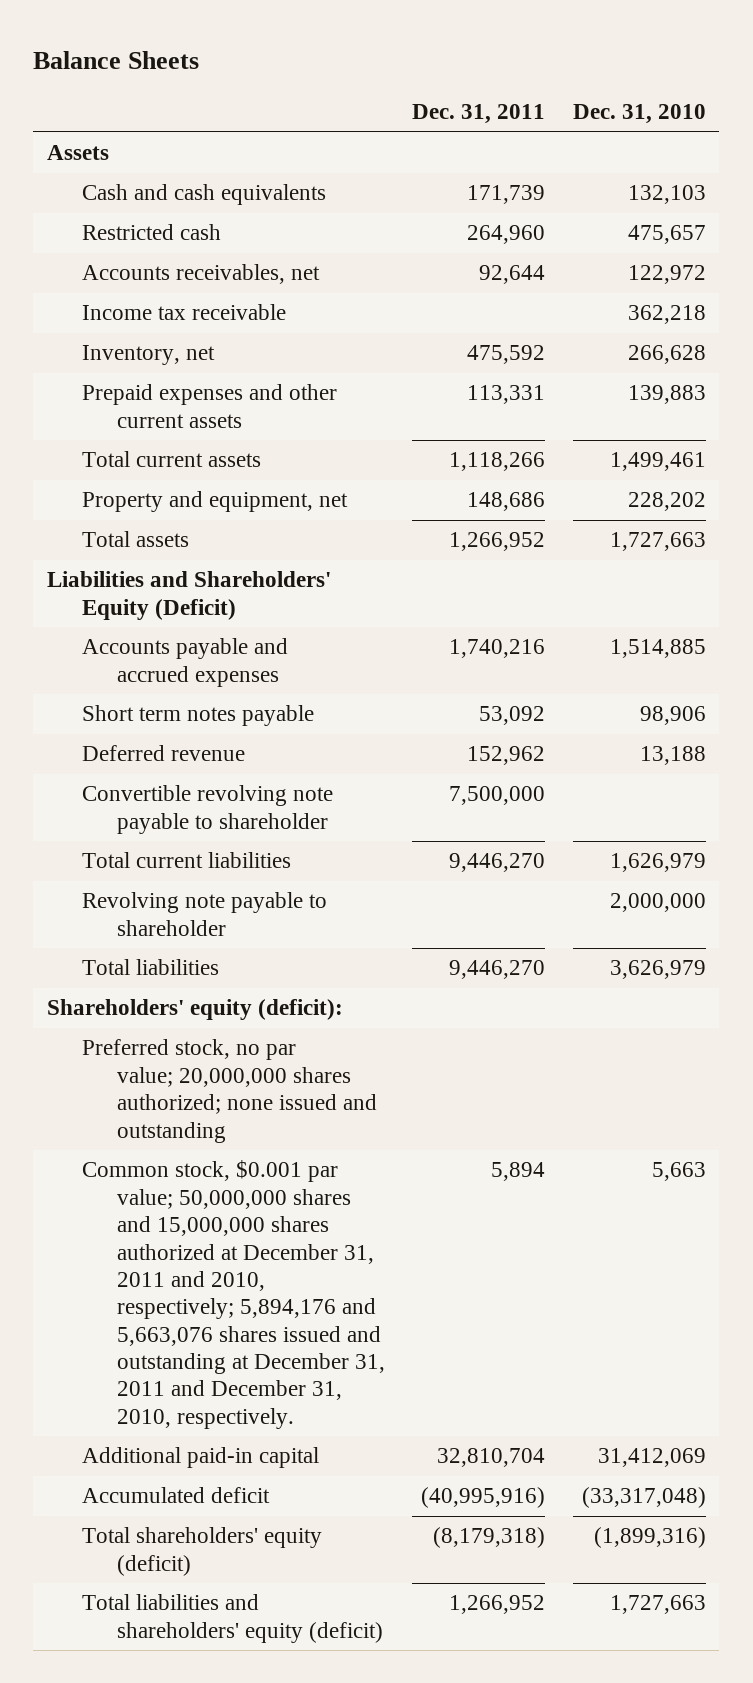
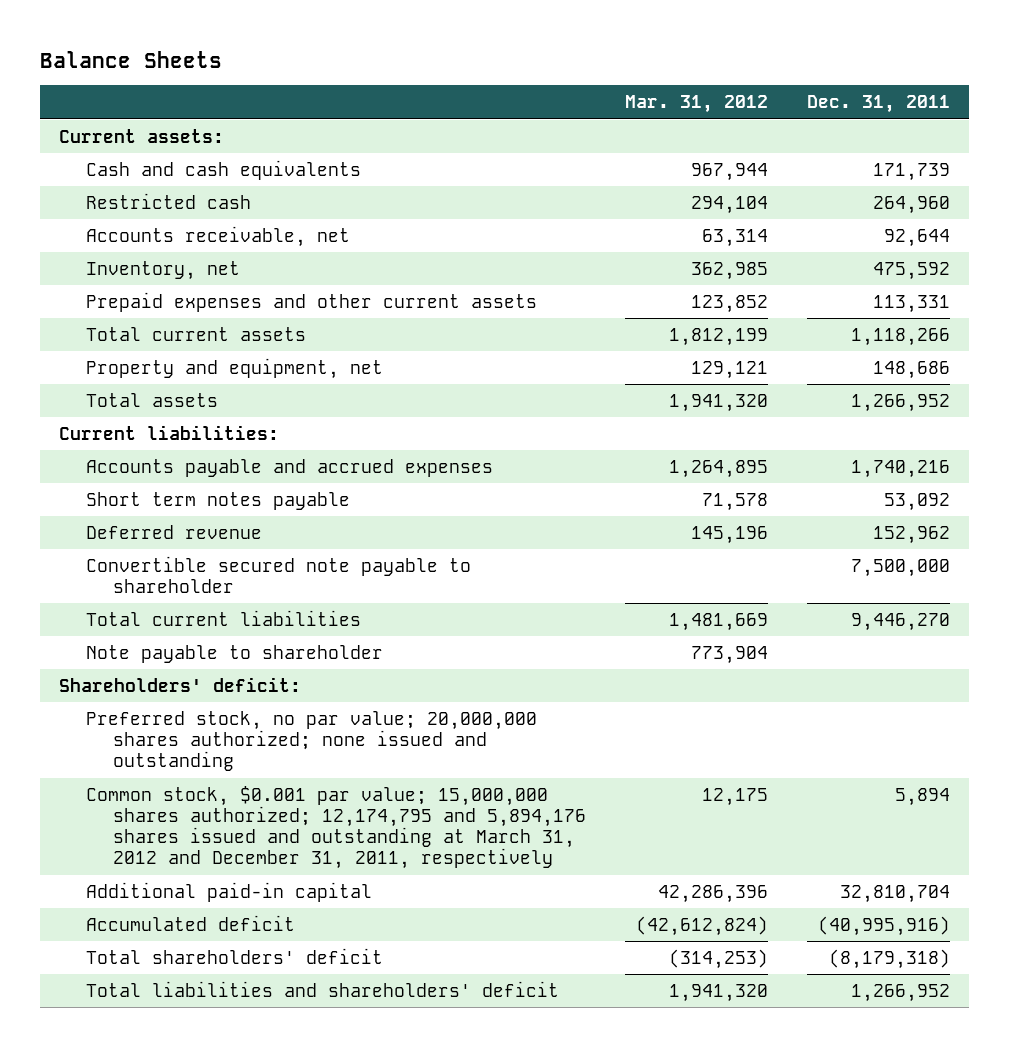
- | Dec. 31, 2011 | Dec. 31, 2010
+ | Mar. 31, 2012 | Dec. 31, 2011
- Assets
+ Current assets:
- Accounts receivables, net | 92,644 | 122,972
- Income tax receivable | | 362,218
+ Accounts receivable, net | 63,314 | 92,644
- Liabilities and Shareholders' Equity (Deficit)
+ Current liabilities:
- Convertible revolving note payable to shareholder | 7,500,000 |
+ Convertible secured note payable to shareholder | | 7,500,000
- Revolving note payable to shareholder | | 2,000,000
- Total liabilities | 9,446,270 | 3,626,979
- Shareholders' equity (deficit):
+ Note payable to shareholder | 773,904 |
+ Shareholders' deficit:
- Common stock, $0.001 par value; 50,000,000 shares and 15,000,000 shares authorized at December 31, 2011 and 2010, respectively; 5,894,176 and 5,663,076 shares issued and outstanding at December 31, 2011 and December 31, 2010, respectively. | 5,894 | 5,663
+ Common stock, $0.001 par value; 15,000,000 shares authorized; 12,174,795 and 5,894,176 shares issued and outstanding at March 31, 2012 and December 31, 2011, respectively | 12,175 | 5,894
- Total shareholders' equity (deficit) | (8,179,318) | (1,899,316)
- Total liabilities and shareholders' equity (deficit) | 1,266,952 | 1,727,663
+ Total shareholders' deficit | (314,253) | (8,179,318)
+ Total liabilities and shareholders' deficit | 1,941,320 | 1,266,952

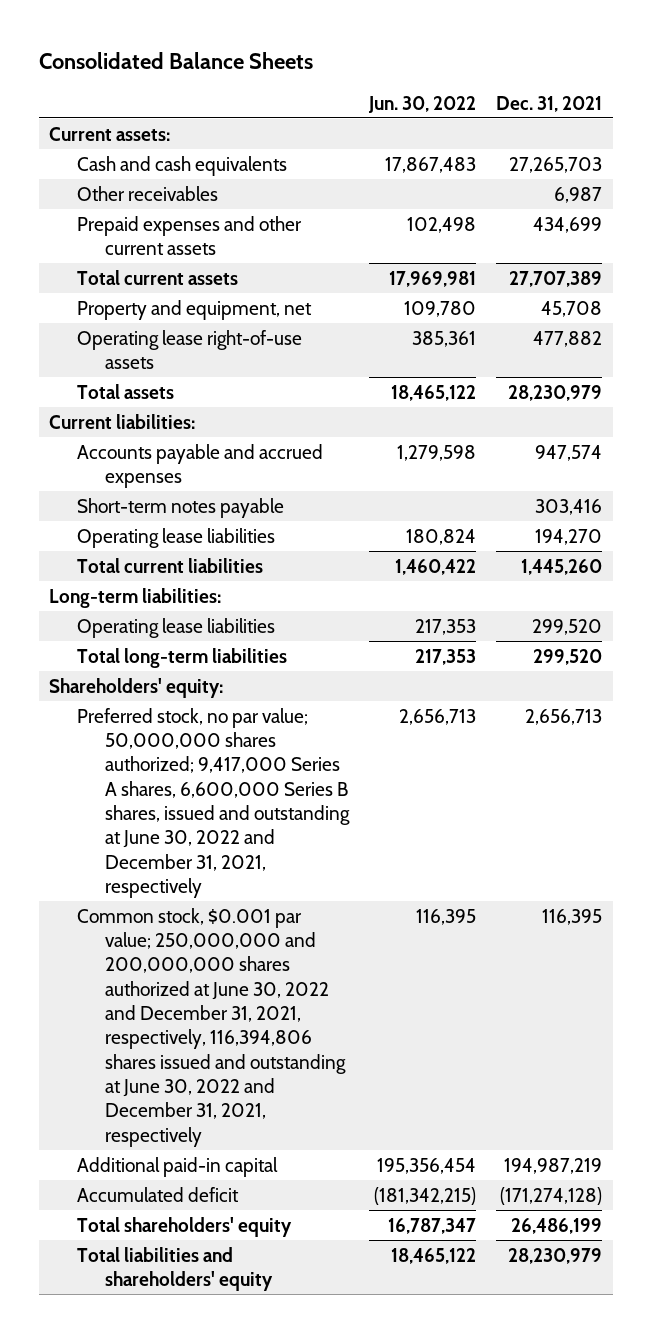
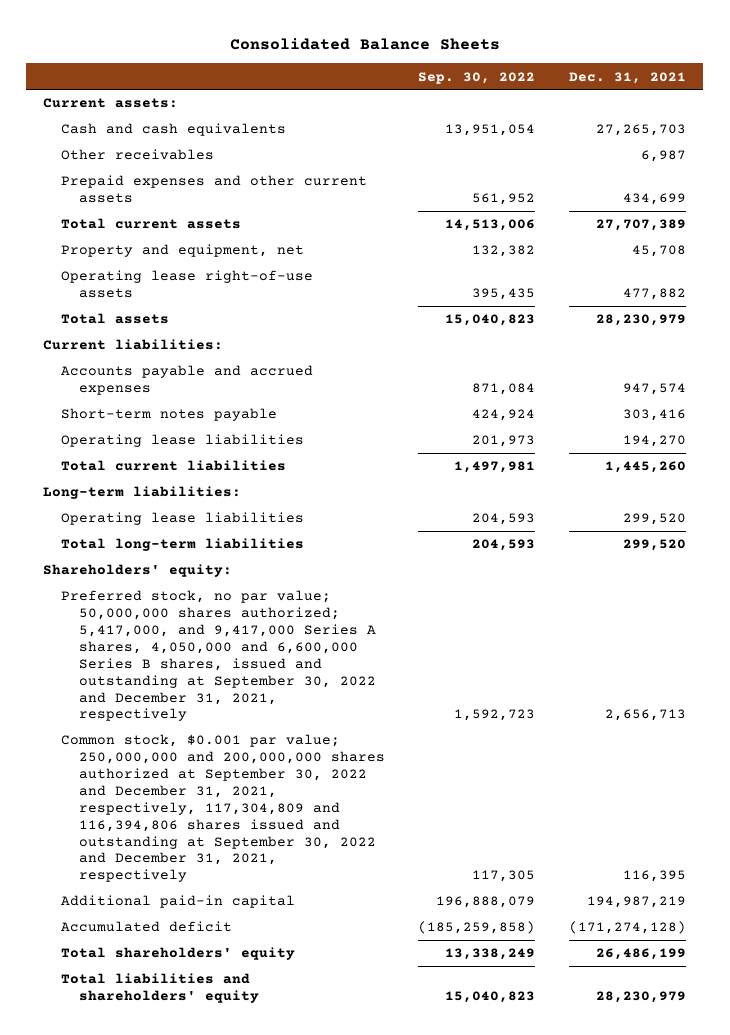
- | Jun. 30, 2022 | Dec. 31, 2021
+ | Sep. 30, 2022 | Dec. 31, 2021
- Preferred stock, no par value; 50,000,000 shares authorized; 9,417,000 Series A shares, 6,600,000 Series B shares, issued and outstanding at June 30, 2022 and December 31, 2021, respectively | 2,656,713 | 2,656,713
- Common stock, $0.001 par value; 250,000,000 and 200,000,000 shares authorized at June 30, 2022 and December 31, 2021, respectively, 116,394,806 shares issued and outstanding at June 30, 2022 and December 31, 2021, respectively | 116,395 | 116,395
+ Preferred stock, no par value; 50,000,000 shares authorized; 5,417,000, and 9,417,000 Series A shares, 4,050,000 and 6,600,000 Series B shares, issued and outstanding at September 30, 2022 and December 31, 2021, respectively | 1,592,723 | 2,656,713
+ Common stock, $0.001 par value; 250,000,000 and 200,000,000 shares authorized at September 30, 2022 and December 31, 2021, respectively, 117,304,809 and 116,394,806 shares issued and outstanding at September 30, 2022 and December 31, 2021, respectively | 117,305 | 116,395

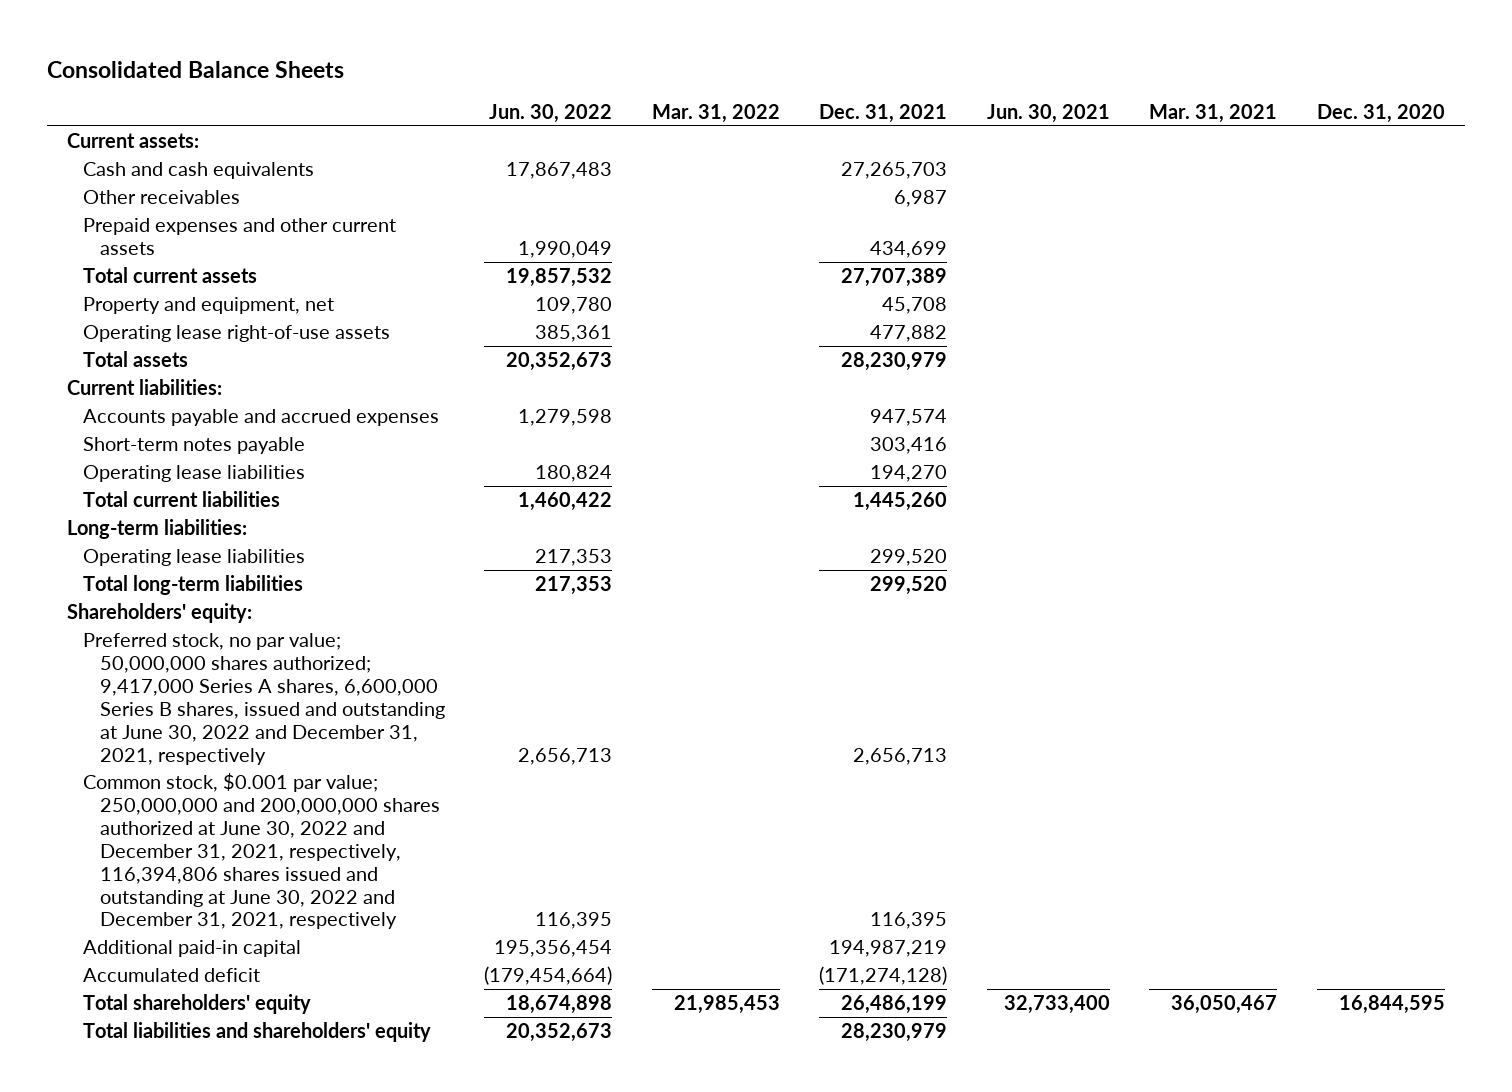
- | Sep. 30, 2022 | Dec. 31, 2021
+ | Jun. 30, 2022 | Mar. 31, 2022 | Dec. 31, 2021 | Jun. 30, 2021 | Mar. 31, 2021 | Dec. 31, 2020
- Preferred stock, no par value; 50,000,000 shares authorized; 5,417,000, and 9,417,000 Series A shares, 4,050,000 and 6,600,000 Series B shares, issued and outstanding at September 30, 2022 and December 31, 2021, respectively | 1,592,723 | 2,656,713
- Common stock, $0.001 par value; 250,000,000 and 200,000,000 shares authorized at September 30, 2022 and December 31, 2021, respectively, 117,304,809 and 116,394,806 shares issued and outstanding at September 30, 2022 and December 31, 2021, respectively | 117,305 | 116,395
+ Preferred stock, no par value; 50,000,000 shares authorized; 9,417,000 Series A shares, 6,600,000 Series B shares, issued and outstanding at June 30, 2022 and December 31, 2021, respectively | 2,656,713 | | 2,656,713 | | |
+ Common stock, $0.001 par value; 250,000,000 and 200,000,000 shares authorized at June 30, 2022 and December 31, 2021, respectively, 116,394,806 shares issued and outstanding at June 30, 2022 and December 31, 2021, respectively | 116,395 | | 116,395 | | |

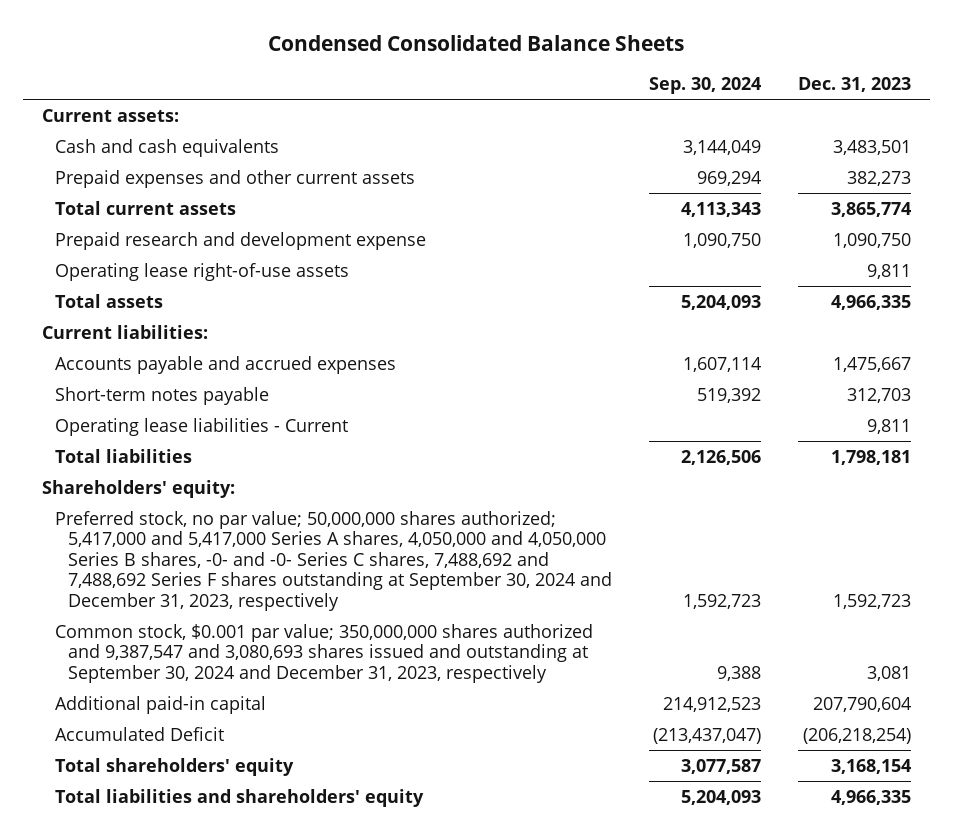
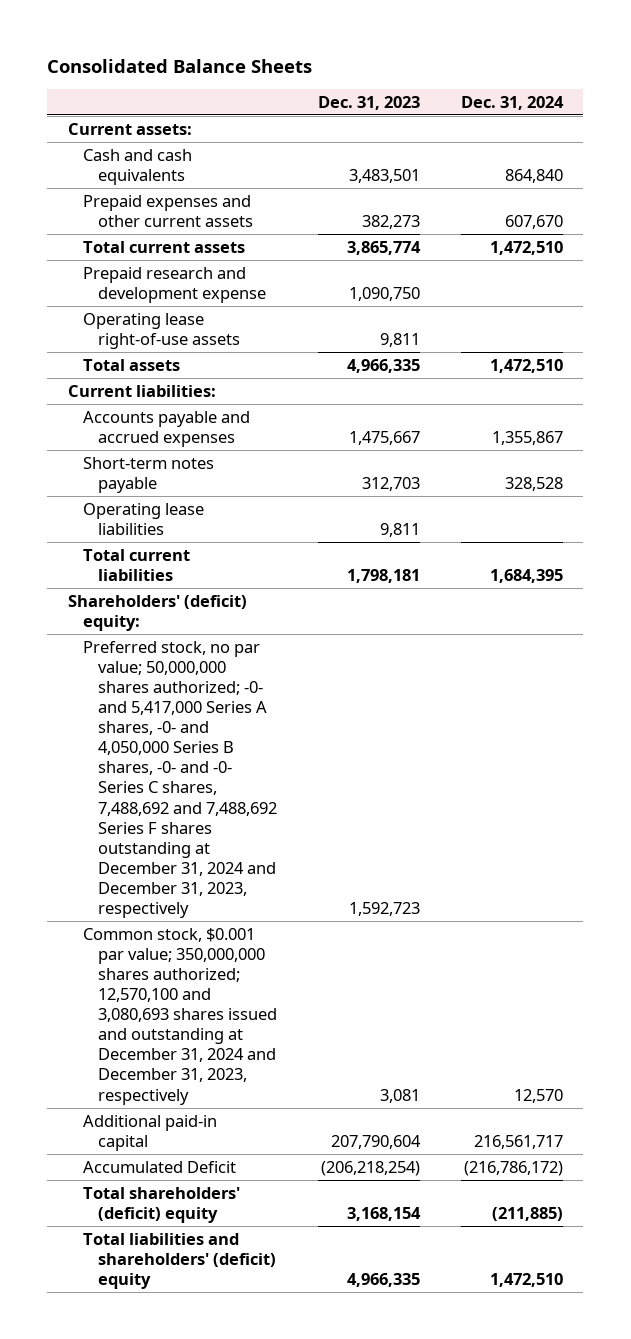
- Condensed Consolidated Balance Sheets
+ Consolidated Balance Sheets
- | Sep. 30, 2024 | Dec. 31, 2023
+ | Dec. 31, 2023 | Dec. 31, 2024
- Operating lease liabilities - Current | | 9,811
- Total liabilities | 2,126,506 | 1,798,181
- Shareholders' equity:
- Preferred stock, no par value; 50,000,000 shares authorized; 5,417,000 and 5,417,000 Series A shares, 4,050,000 and 4,050,000 Series B shares, -0- and -0- Series C shares, 7,488,692 and 7,488,692 Series F shares outstanding at September 30, 2024 and December 31, 2023, respectively | 1,592,723 | 1,592,723
- Common stock, $0.001 par value; 350,000,000 shares authorized and 9,387,547 and 3,080,693 shares issued and outstanding at September 30, 2024 and December 31, 2023, respectively | 9,388 | 3,081
+ Operating lease liabilities | 9,811 |
+ Total current liabilities | 1,798,181 | 1,684,395
+ Shareholders' (deficit) equity:
+ Preferred stock, no par value; 50,000,000 shares authorized; -0- and 5,417,000 Series A shares, -0- and 4,050,000 Series B shares, -0- and -0- Series C shares, 7,488,692 and 7,488,692 Series F shares outstanding at December 31, 2024 and December 31, 2023, respectively | 1,592,723 |
+ Common stock, $0.001 par value; 350,000,000 shares authorized; 12,570,100 and 3,080,693 shares issued and outstanding at December 31, 2024 and December 31, 2023, respectively | 3,081 | 12,570
- Total shareholders' equity | 3,077,587 | 3,168,154
- Total liabilities and shareholders' equity | 5,204,093 | 4,966,335
+ Total shareholders' (deficit) equity | 3,168,154 | (211,885)
+ Total liabilities and shareholders' (deficit) equity | 4,966,335 | 1,472,510

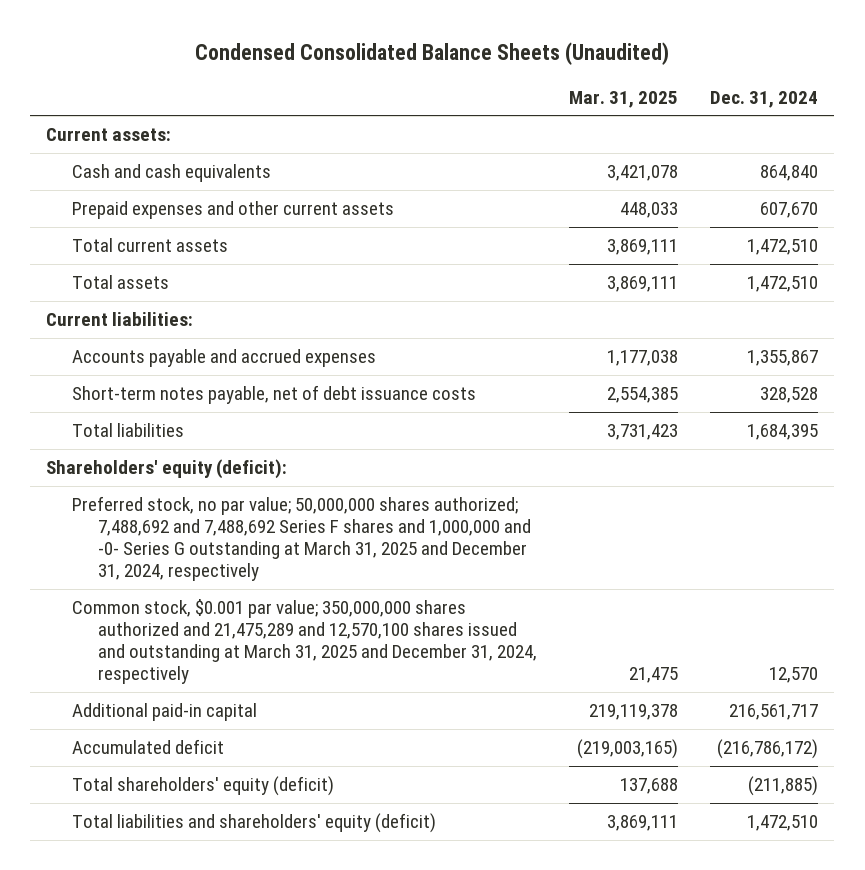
- Consolidated Balance Sheets
+ Condensed Consolidated Balance Sheets (Unaudited)
- | Dec. 31, 2023 | Dec. 31, 2024
+ | Mar. 31, 2025 | Dec. 31, 2024
- Prepaid research and development expense | 1,090,750 |
- Operating lease right-of-use assets | 9,811 |
- Short-term notes payable | 312,703 | 328,528
- Operating lease liabilities | 9,811 |
- Total current liabilities | 1,798,181 | 1,684,395
- Shareholders' (deficit) equity:
- Preferred stock, no par value; 50,000,000 shares authorized; -0- and 5,417,000 Series A shares, -0- and 4,050,000 Series B shares, -0- and -0- Series C shares, 7,488,692 and 7,488,692 Series F shares outstanding at December 31, 2024 and December 31, 2023, respectively | 1,592,723 |
- Common stock, $0.001 par value; 350,000,000 shares authorized; 12,570,100 and 3,080,693 shares issued and outstanding at December 31, 2024 and December 31, 2023, respectively | 3,081 | 12,570
+ Short-term notes payable, net of debt issuance costs | 2,554,385 | 328,528
+ Total liabilities | 3,731,423 | 1,684,395
+ Shareholders' equity (deficit):
+ Preferred stock, no par value; 50,000,000 shares authorized; 7,488,692 and 7,488,692 Series F shares and 1,000,000 and -0- Series G outstanding at March 31, 2025 and December 31, 2024, respectively
+ Common stock, $0.001 par value; 350,000,000 shares authorized and 21,475,289 and 12,570,100 shares issued and outstanding at March 31, 2025 and December 31, 2024, respectively | 21,475 | 12,570
- Accumulated Deficit | (206,218,254) | (216,786,172)
- Total shareholders' (deficit) equity | 3,168,154 | (211,885)
- Total liabilities and shareholders' (deficit) equity | 4,966,335 | 1,472,510
+ Accumulated deficit | (219,003,165) | (216,786,172)
+ Total shareholders' equity (deficit) | 137,688 | (211,885)
+ Total liabilities and shareholders' equity (deficit) | 3,869,111 | 1,472,510

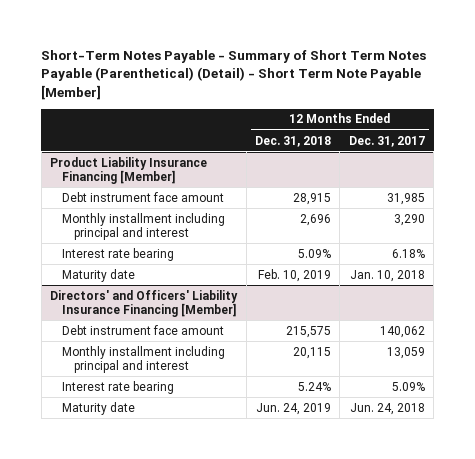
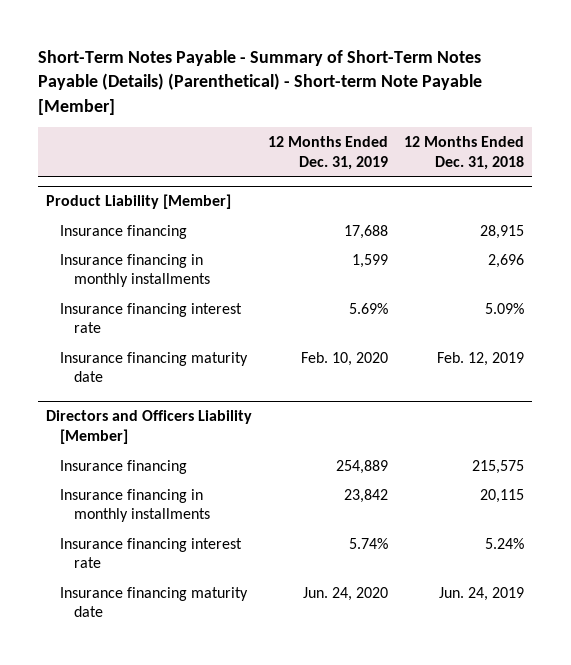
- Short-Term Notes Payable - Summary of Short Term Notes Payable (Parenthetical) (Detail) - Short Term Note Payable [Member]
+ Short-Term Notes Payable - Summary of Short-Term Notes Payable (Details) (Parenthetical) - Short-term Note Payable [Member]
- | 12 Months Ended Dec. 31, 2018 | 12 Months Ended Dec. 31, 2017
+ | 12 Months Ended Dec. 31, 2019 | 12 Months Ended Dec. 31, 2018
- Product Liability Insurance Financing [Member]
- Debt instrument face amount | 28,915 | 31,985
- Monthly installment including principal and interest | 2,696 | 3,290
- Interest rate bearing | 5.09% | 6.18%
- Maturity date | Feb. 10, 2019 | Jan. 10, 2018
- Directors' and Officers' Liability Insurance Financing [Member]
- Debt instrument face amount | 215,575 | 140,062
- Monthly installment including principal and interest | 20,115 | 13,059
- Interest rate bearing | 5.24% | 5.09%
- Maturity date | Jun. 24, 2019 | Jun. 24, 2018
+ Product Liability [Member]
+ Insurance financing | 17,688 | 28,915
+ Insurance financing in monthly installments | 1,599 | 2,696
+ Insurance financing interest rate | 5.69% | 5.09%
+ Insurance financing maturity date | Feb. 10, 2020 | Feb. 12, 2019
+ Directors and Officers Liability [Member]
+ Insurance financing | 254,889 | 215,575
+ Insurance financing in monthly installments | 23,842 | 20,115
+ Insurance financing interest rate | 5.74% | 5.24%
+ Insurance financing maturity date | Jun. 24, 2020 | Jun. 24, 2019

